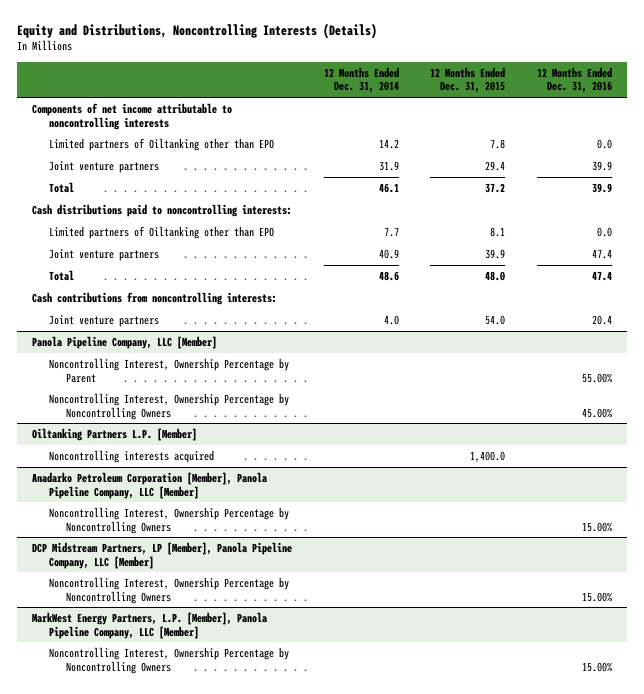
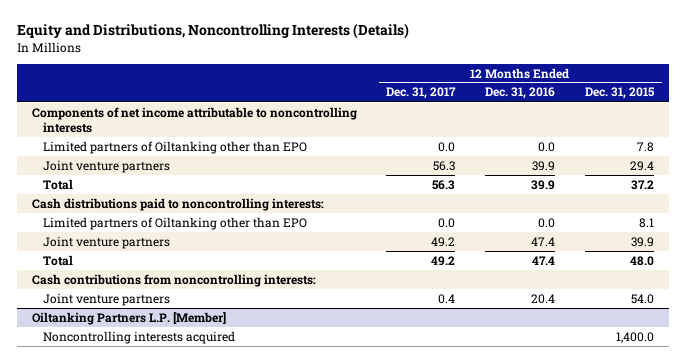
- | 12 Months Ended Dec. 31, 2014 | 12 Months Ended Dec. 31, 2015 | 12 Months Ended Dec. 31, 2016
+ | 12 Months Ended Dec. 31, 2017 | 12 Months Ended Dec. 31, 2016 | 12 Months Ended Dec. 31, 2015
- Panola Pipeline Company, LLC [Member]
- Noncontrolling Interest, Ownership Percentage by Parent | | | 55.00%
- Noncontrolling Interest, Ownership Percentage by Noncontrolling Owners | | | 45.00%
- Anadarko Petroleum Corporation [Member], Panola Pipeline Company, LLC [Member]
- Noncontrolling Interest, Ownership Percentage by Noncontrolling Owners | | | 15.00%
- DCP Midstream Partners, LP [Member], Panola Pipeline Company, LLC [Member]
- Noncontrolling Interest, Ownership Percentage by Noncontrolling Owners | | | 15.00%
- MarkWest Energy Partners, L.P. [Member], Panola Pipeline Company, LLC [Member]
- Noncontrolling Interest, Ownership Percentage by Noncontrolling Owners | | | 15.00%

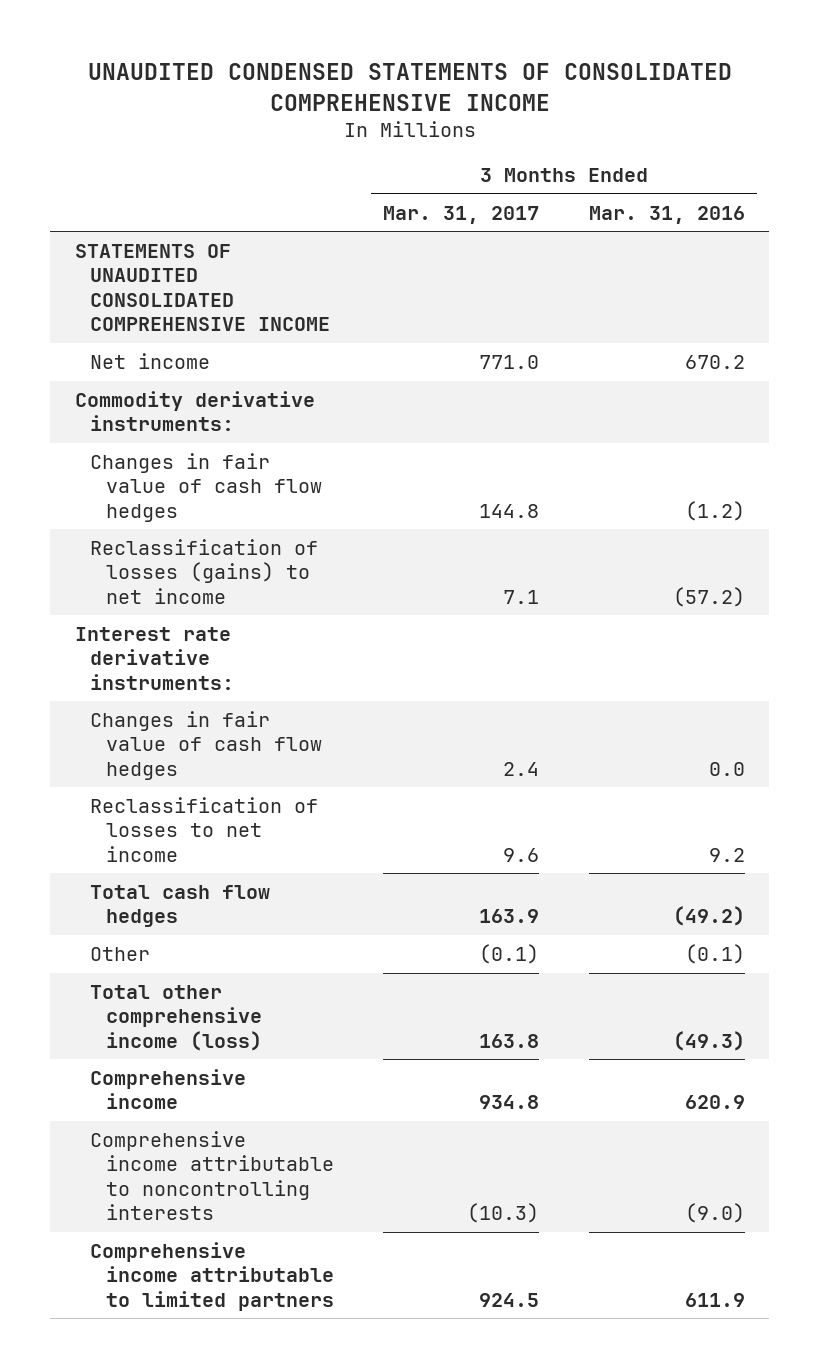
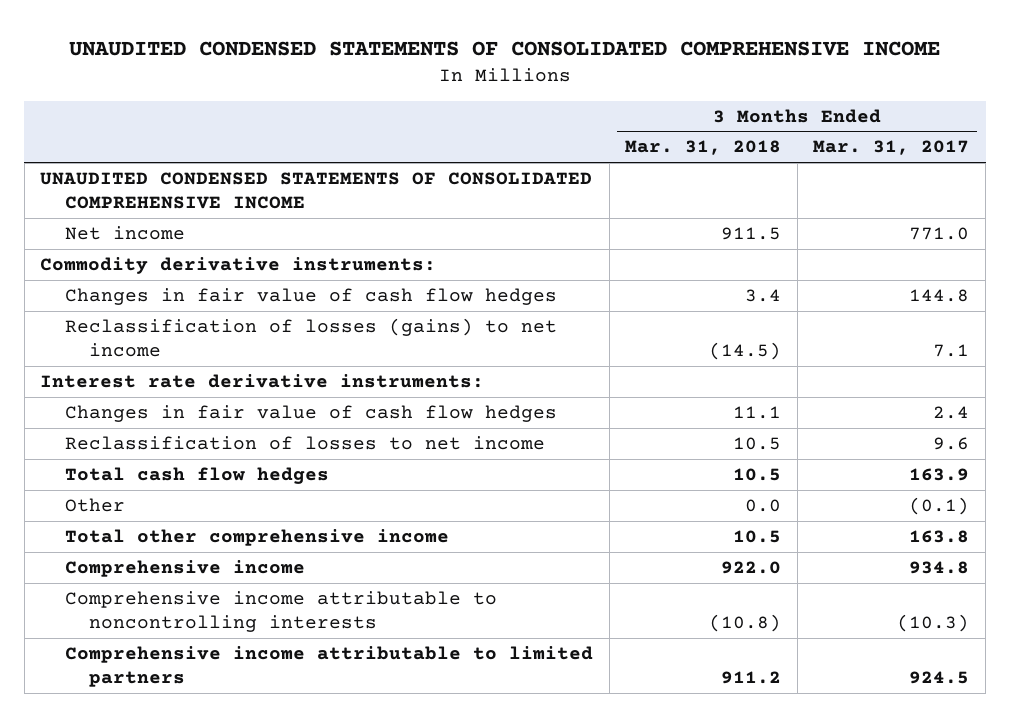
- | 3 Months Ended Mar. 31, 2017 | 3 Months Ended Mar. 31, 2016
+ | 3 Months Ended Mar. 31, 2018 | 3 Months Ended Mar. 31, 2017
- STATEMENTS OF UNAUDITED CONSOLIDATED COMPREHENSIVE INCOME
+ UNAUDITED CONDENSED STATEMENTS OF CONSOLIDATED COMPREHENSIVE INCOME
- Total other comprehensive income (loss) | 163.8 | (49.3)
+ Total other comprehensive income | 10.5 | 163.8

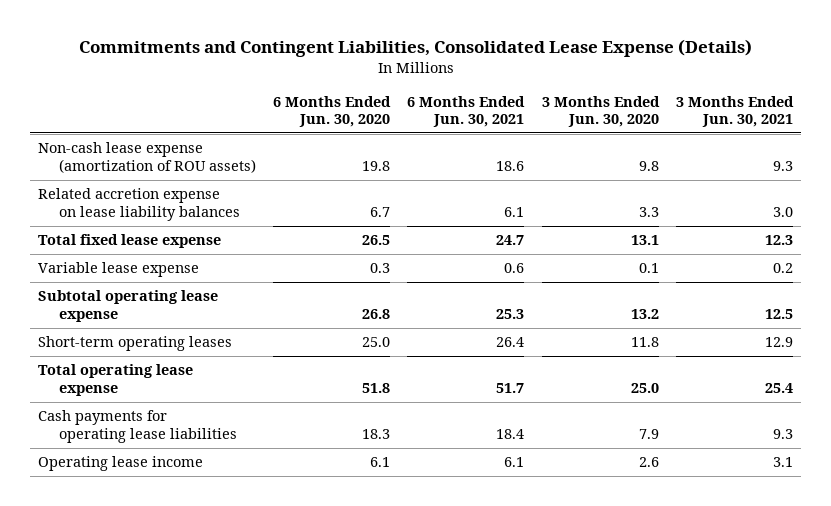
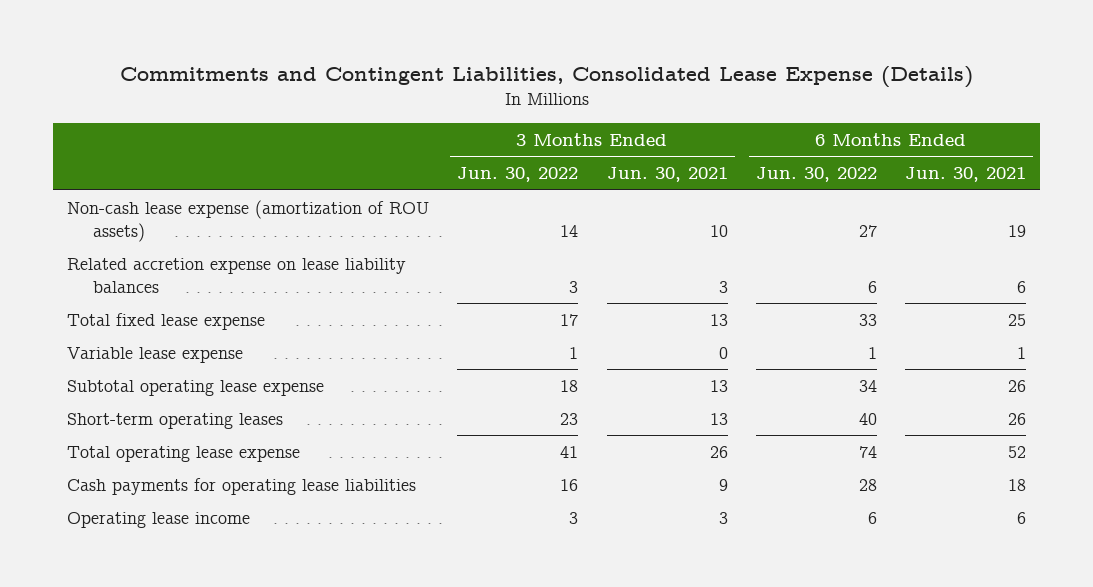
- | 6 Months Ended Jun. 30, 2020 | 6 Months Ended Jun. 30, 2021 | 3 Months Ended Jun. 30, 2020 | 3 Months Ended Jun. 30, 2021
+ | 3 Months Ended Jun. 30, 2022 | 3 Months Ended Jun. 30, 2021 | 6 Months Ended Jun. 30, 2022 | 6 Months Ended Jun. 30, 2021
- Non-cash lease expense (amortization of ROU assets) | 19.8 | 18.6 | 9.8 | 9.3
- Related accretion expense on lease liability balances | 6.7 | 6.1 | 3.3 | 3.0
- Total fixed lease expense | 26.5 | 24.7 | 13.1 | 12.3
- Variable lease expense | 0.3 | 0.6 | 0.1 | 0.2
- Subtotal operating lease expense | 26.8 | 25.3 | 13.2 | 12.5
- Short-term operating leases | 25.0 | 26.4 | 11.8 | 12.9
- Total operating lease expense | 51.8 | 51.7 | 25.0 | 25.4
- Cash payments for operating lease liabilities | 18.3 | 18.4 | 7.9 | 9.3
- Operating lease income | 6.1 | 6.1 | 2.6 | 3.1
+ Non-cash lease expense (amortization of ROU assets) | 14 | 10 | 27 | 19
+ Related accretion expense on lease liability balances | 3 | 3 | 6 | 6
+ Total fixed lease expense | 17 | 13 | 33 | 25
+ Variable lease expense | 1 | 0 | 1 | 1
+ Subtotal operating lease expense | 18 | 13 | 34 | 26
+ Short-term operating leases | 23 | 13 | 40 | 26
+ Total operating lease expense | 41 | 26 | 74 | 52
+ Cash payments for operating lease liabilities | 16 | 9 | 28 | 18
+ Operating lease income | 3 | 3 | 6 | 6

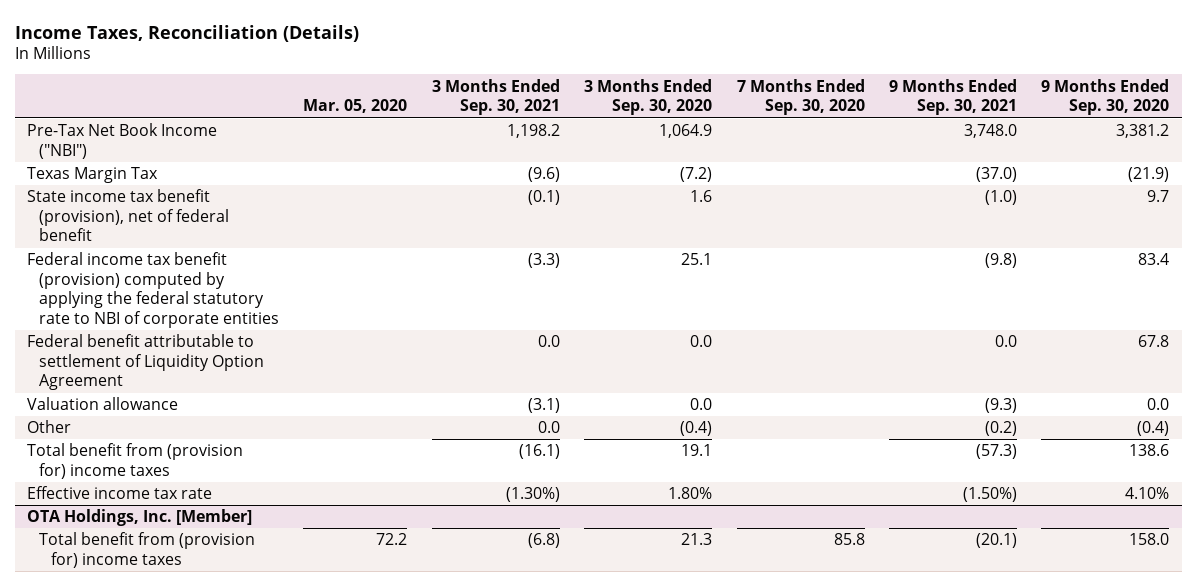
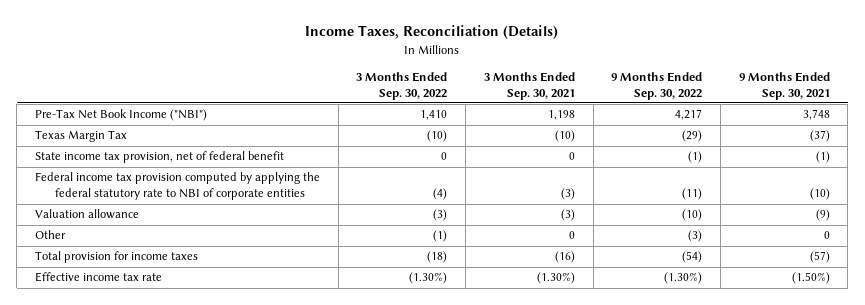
- | Mar. 05, 2020 | 3 Months Ended Sep. 30, 2021 | 3 Months Ended Sep. 30, 2020 | 7 Months Ended Sep. 30, 2020 | 9 Months Ended Sep. 30, 2021 | 9 Months Ended Sep. 30, 2020
+ | 3 Months Ended Sep. 30, 2022 | 3 Months Ended Sep. 30, 2021 | 9 Months Ended Sep. 30, 2022 | 9 Months Ended Sep. 30, 2021
- Pre-Tax Net Book Income ("NBI") | | 1,198.2 | 1,064.9 | | 3,748.0 | 3,381.2
- Texas Margin Tax | | (9.6) | (7.2) | | (37.0) | (21.9)
- State income tax benefit (provision), net of federal benefit | | (0.1) | 1.6 | | (1.0) | 9.7
- Federal income tax benefit (provision) computed by applying the federal statutory rate to NBI of corporate entities | | (3.3) | 25.1 | | (9.8) | 83.4
- Federal benefit attributable to settlement of Liquidity Option Agreement | | 0.0 | 0.0 | | 0.0 | 67.8
- Valuation allowance | | (3.1) | 0.0 | | (9.3) | 0.0
- Other | | 0.0 | (0.4) | | (0.2) | (0.4)
- Total benefit from (provision for) income taxes | | (16.1) | 19.1 | | (57.3) | 138.6
+ Pre-Tax Net Book Income ("NBI") | 1,410 | 1,198 | 4,217 | 3,748
+ Texas Margin Tax | (10) | (10) | (29) | (37)
+ State income tax provision, net of federal benefit | 0 | 0 | (1) | (1)
+ Federal income tax provision computed by applying the federal statutory rate to NBI of corporate entities | (4) | (3) | (11) | (10)
+ Valuation allowance | (3) | (3) | (10) | (9)
+ Other | (1) | 0 | (3) | 0
+ Total provision for income taxes | (18) | (16) | (54) | (57)
- OTA Holdings, Inc. [Member]
- Total benefit from (provision for) income taxes | 72.2 | (6.8) | 21.3 | 85.8 | (20.1) | 158.0

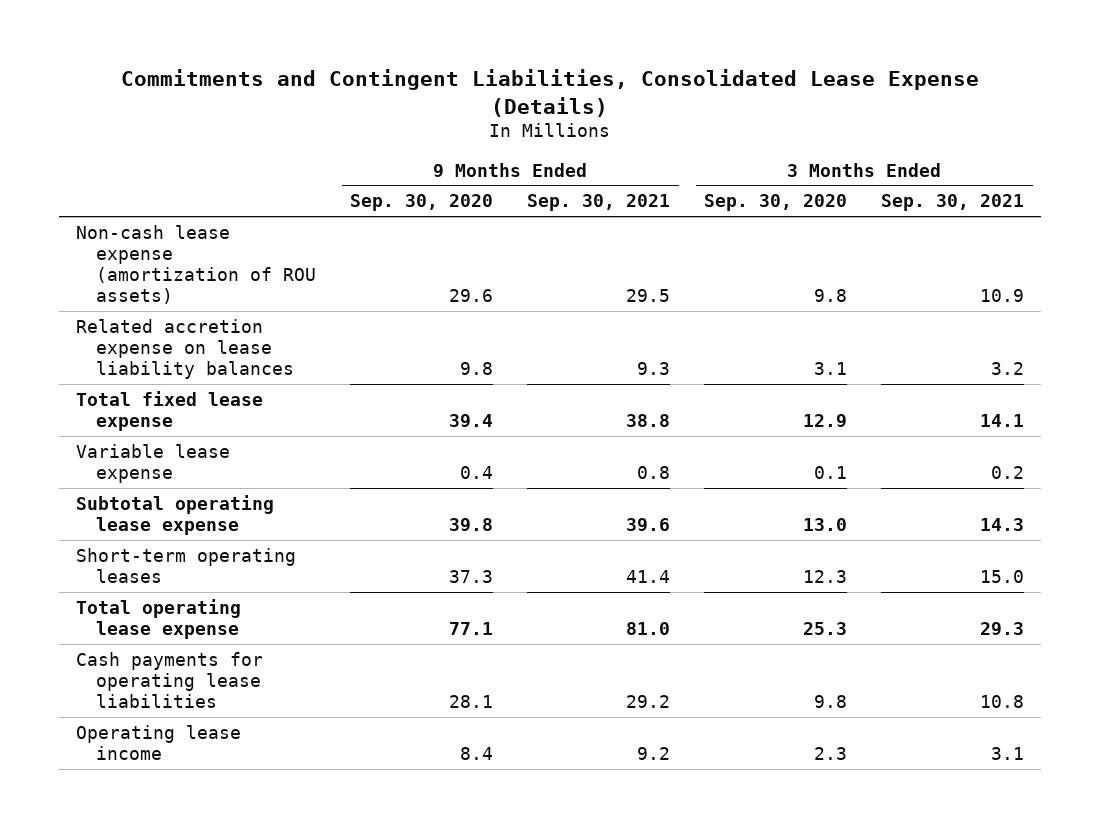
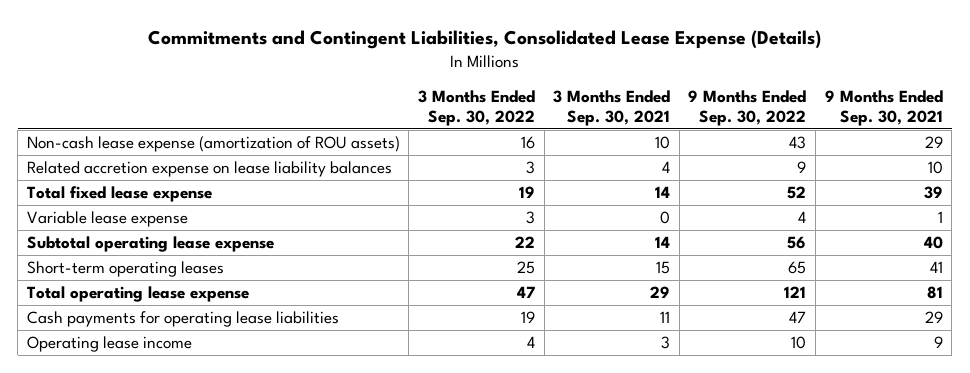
- | 9 Months Ended Sep. 30, 2020 | 9 Months Ended Sep. 30, 2021 | 3 Months Ended Sep. 30, 2020 | 3 Months Ended Sep. 30, 2021
+ | 3 Months Ended Sep. 30, 2022 | 3 Months Ended Sep. 30, 2021 | 9 Months Ended Sep. 30, 2022 | 9 Months Ended Sep. 30, 2021
- Non-cash lease expense (amortization of ROU assets) | 29.6 | 29.5 | 9.8 | 10.9
- Related accretion expense on lease liability balances | 9.8 | 9.3 | 3.1 | 3.2
- Total fixed lease expense | 39.4 | 38.8 | 12.9 | 14.1
- Variable lease expense | 0.4 | 0.8 | 0.1 | 0.2
- Subtotal operating lease expense | 39.8 | 39.6 | 13.0 | 14.3
- Short-term operating leases | 37.3 | 41.4 | 12.3 | 15.0
- Total operating lease expense | 77.1 | 81.0 | 25.3 | 29.3
- Cash payments for operating lease liabilities | 28.1 | 29.2 | 9.8 | 10.8
- Operating lease income | 8.4 | 9.2 | 2.3 | 3.1
+ Non-cash lease expense (amortization of ROU assets) | 16 | 10 | 43 | 29
+ Related accretion expense on lease liability balances | 3 | 4 | 9 | 10
+ Total fixed lease expense | 19 | 14 | 52 | 39
+ Variable lease expense | 3 | 0 | 4 | 1
+ Subtotal operating lease expense | 22 | 14 | 56 | 40
+ Short-term operating leases | 25 | 15 | 65 | 41
+ Total operating lease expense | 47 | 29 | 121 | 81
+ Cash payments for operating lease liabilities | 19 | 11 | 47 | 29
+ Operating lease income | 4 | 3 | 10 | 9

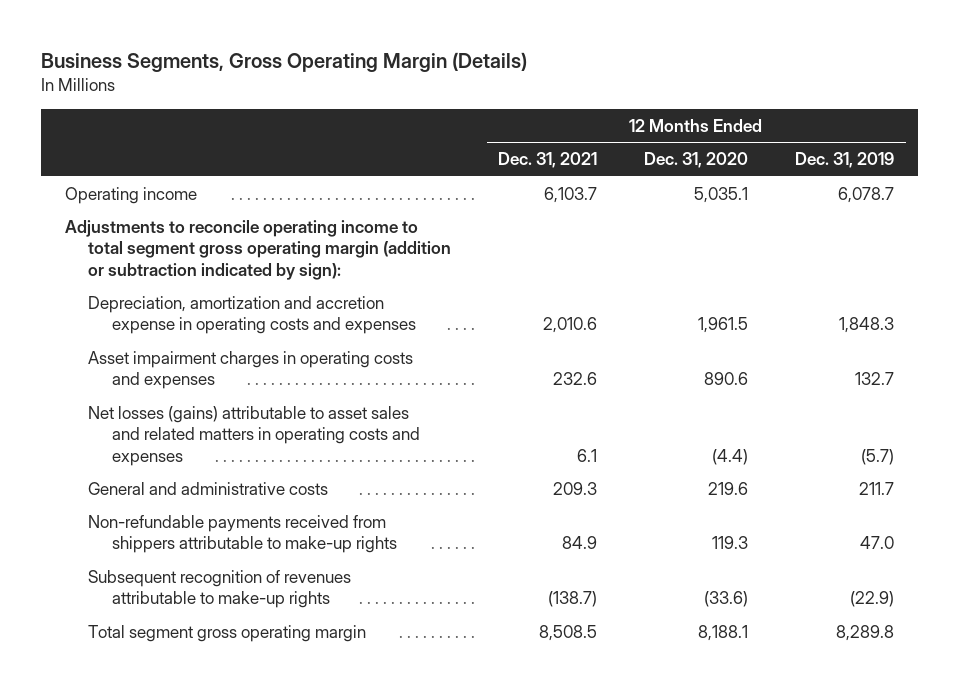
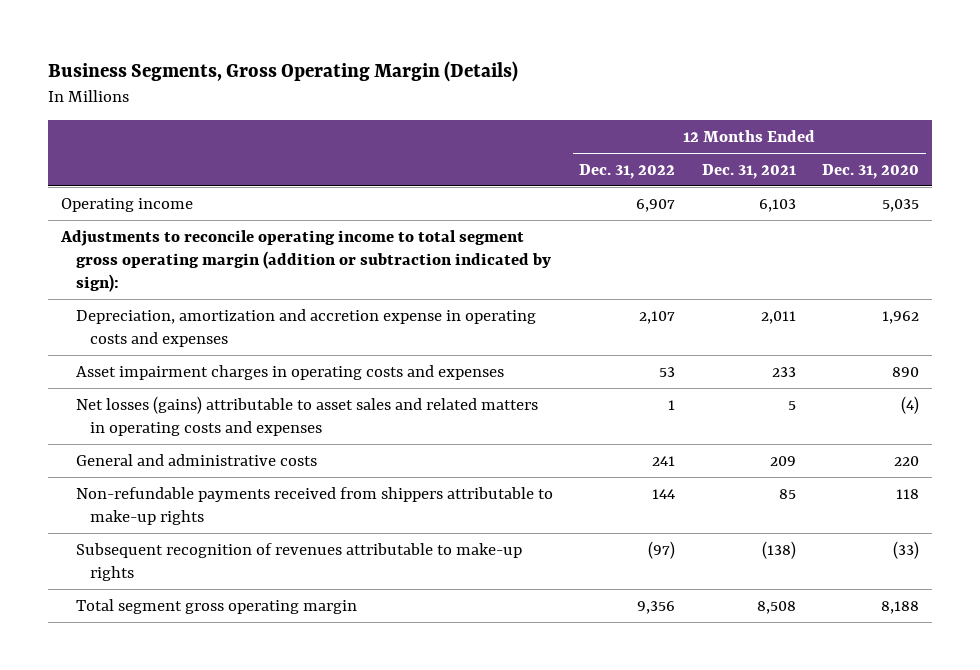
- | 12 Months Ended Dec. 31, 2021 | 12 Months Ended Dec. 31, 2020 | 12 Months Ended Dec. 31, 2019
+ | 12 Months Ended Dec. 31, 2022 | 12 Months Ended Dec. 31, 2021 | 12 Months Ended Dec. 31, 2020
- Operating income | 6,103.7 | 5,035.1 | 6,078.7
+ Operating income | 6,907 | 6,103 | 5,035
- Depreciation, amortization and accretion expense in operating costs and expenses | 2,010.6 | 1,961.5 | 1,848.3
- Asset impairment charges in operating costs and expenses | 232.6 | 890.6 | 132.7
- Net losses (gains) attributable to asset sales and related matters in operating costs and expenses | 6.1 | (4.4) | (5.7)
- General and administrative costs | 209.3 | 219.6 | 211.7
- Non-refundable payments received from shippers attributable to make-up rights | 84.9 | 119.3 | 47.0
- Subsequent recognition of revenues attributable to make-up rights | (138.7) | (33.6) | (22.9)
- Total segment gross operating margin | 8,508.5 | 8,188.1 | 8,289.8
+ Depreciation, amortization and accretion expense in operating costs and expenses | 2,107 | 2,011 | 1,962
+ Asset impairment charges in operating costs and expenses | 53 | 233 | 890
+ Net losses (gains) attributable to asset sales and related matters in operating costs and expenses | 1 | 5 | (4)
+ General and administrative costs | 241 | 209 | 220
+ Non-refundable payments received from shippers attributable to make-up rights | 144 | 85 | 118
+ Subsequent recognition of revenues attributable to make-up rights | (97) | (138) | (33)
+ Total segment gross operating margin | 9,356 | 8,508 | 8,188

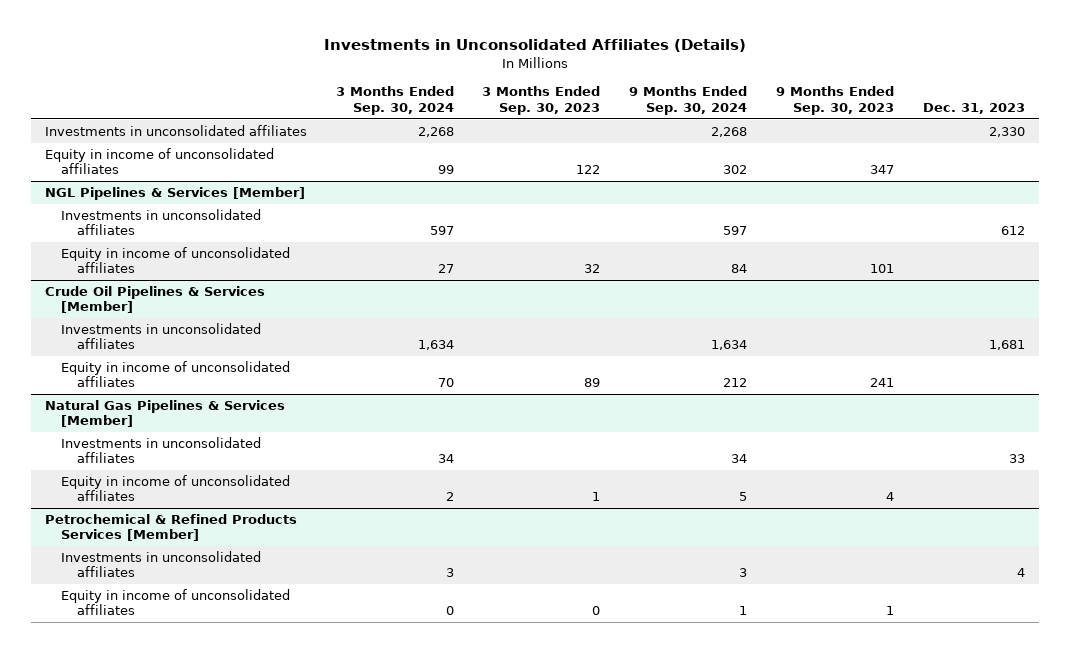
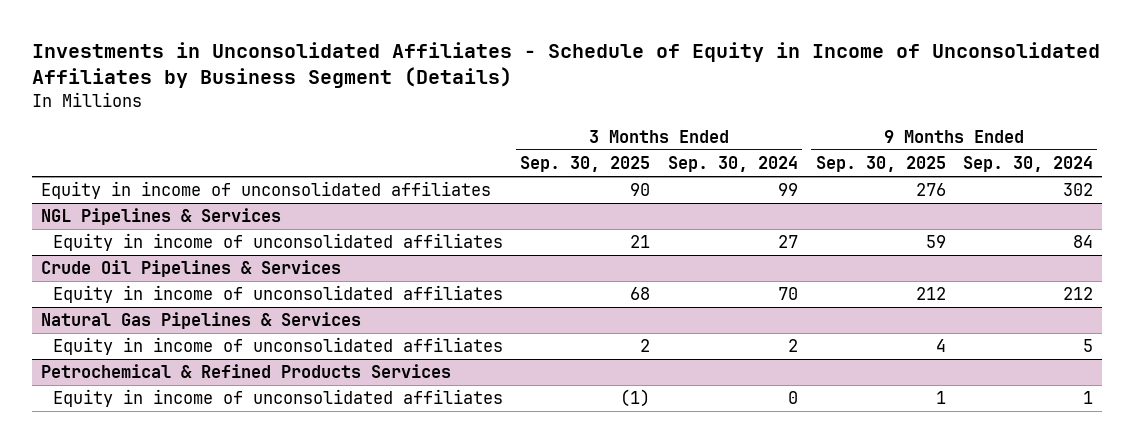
- Investments in Unconsolidated Affiliates (Details)
+ Investments in Unconsolidated Affiliates - Schedule of Equity in Income of Unconsolidated Affiliates by Business Segment (Details)
- | 3 Months Ended Sep. 30, 2024 | 3 Months Ended Sep. 30, 2023 | 9 Months Ended Sep. 30, 2024 | 9 Months Ended Sep. 30, 2023 | Dec. 31, 2023
+ | 3 Months Ended Sep. 30, 2025 | 3 Months Ended Sep. 30, 2024 | 9 Months Ended Sep. 30, 2025 | 9 Months Ended Sep. 30, 2024
- Investments in unconsolidated affiliates | 2,268 | | 2,268 | | 2,330
- NGL Pipelines & Services [Member]
- Investments in unconsolidated affiliates | 597 | | 597 | | 612
+ NGL Pipelines & Services
- Crude Oil Pipelines & Services [Member]
- Investments in unconsolidated affiliates | 1,634 | | 1,634 | | 1,681
+ Crude Oil Pipelines & Services
- Natural Gas Pipelines & Services [Member]
- Investments in unconsolidated affiliates | 34 | | 34 | | 33
+ Natural Gas Pipelines & Services
- Petrochemical & Refined Products Services [Member]
- Investments in unconsolidated affiliates | 3 | | 3 | | 4
+ Petrochemical & Refined Products Services

